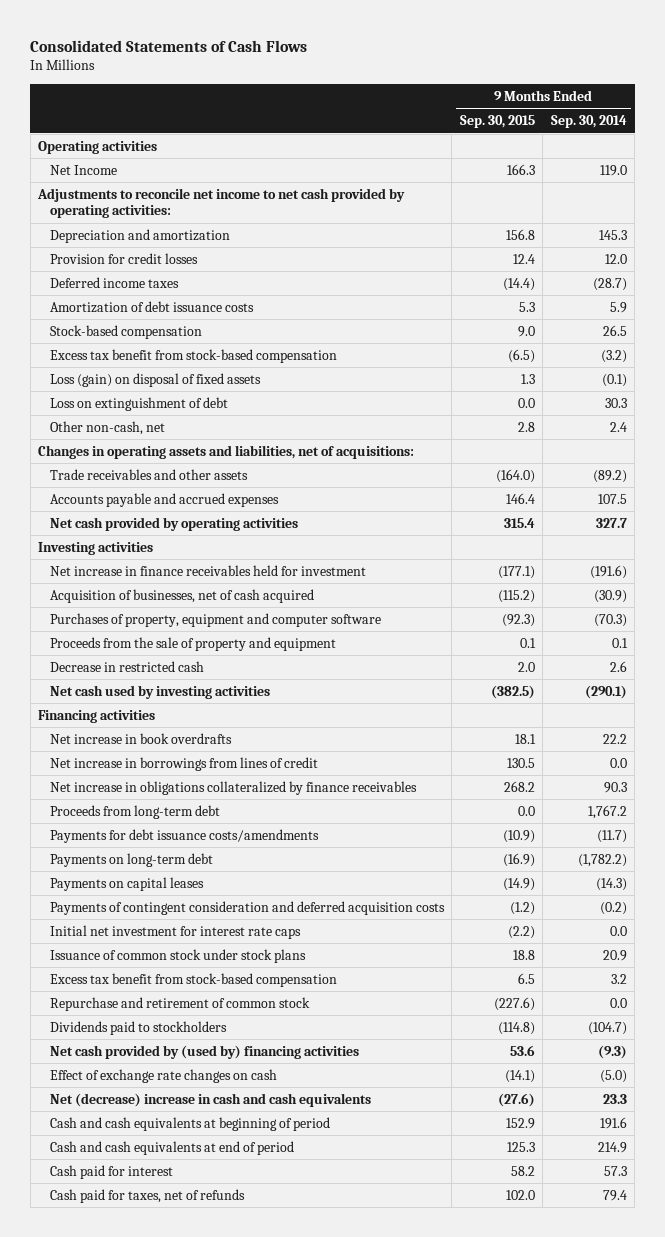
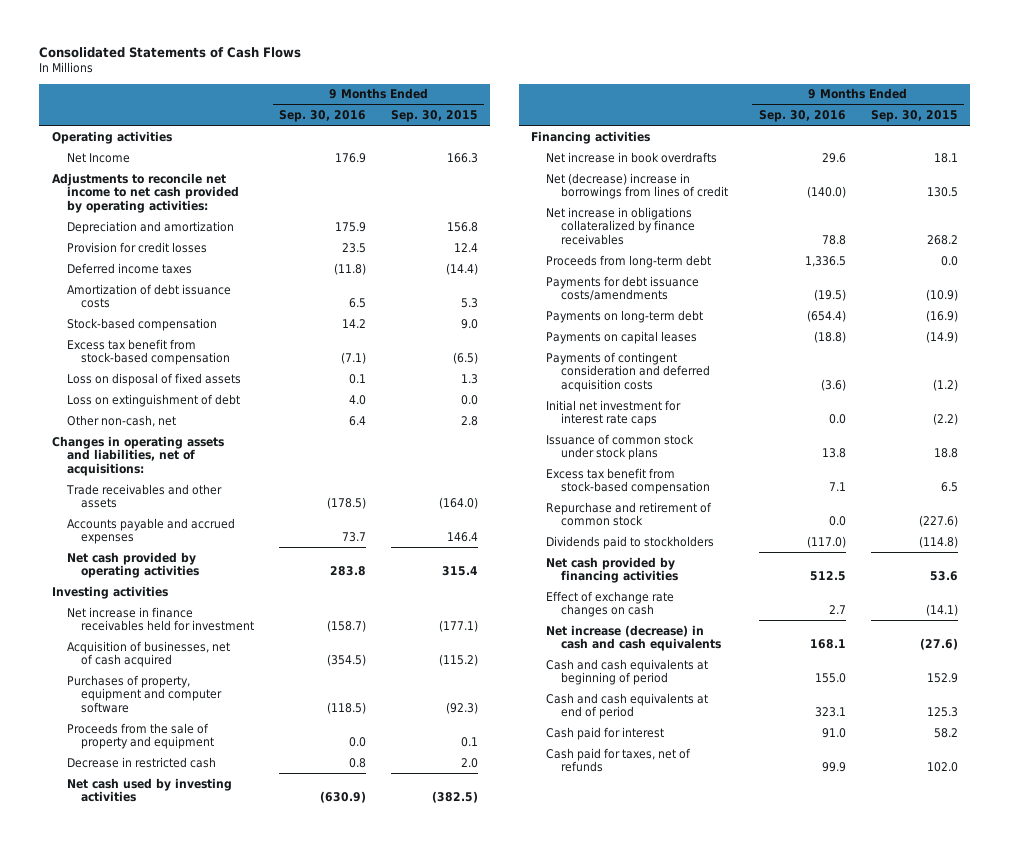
- | 9 Months Ended Sep. 30, 2015 | 9 Months Ended Sep. 30, 2014
+ | 9 Months Ended Sep. 30, 2016 | 9 Months Ended Sep. 30, 2015
- Loss (gain) on disposal of fixed assets | 1.3 | (0.1)
+ Loss on disposal of fixed assets | 0.1 | 1.3
- Net increase in borrowings from lines of credit | 130.5 | 0.0
+ Net (decrease) increase in borrowings from lines of credit | (140.0) | 130.5
- Net cash provided by (used by) financing activities | 53.6 | (9.3)
+ Net cash provided by financing activities | 512.5 | 53.6
- Net (decrease) increase in cash and cash equivalents | (27.6) | 23.3
+ Net increase (decrease) in cash and cash equivalents | 168.1 | (27.6)

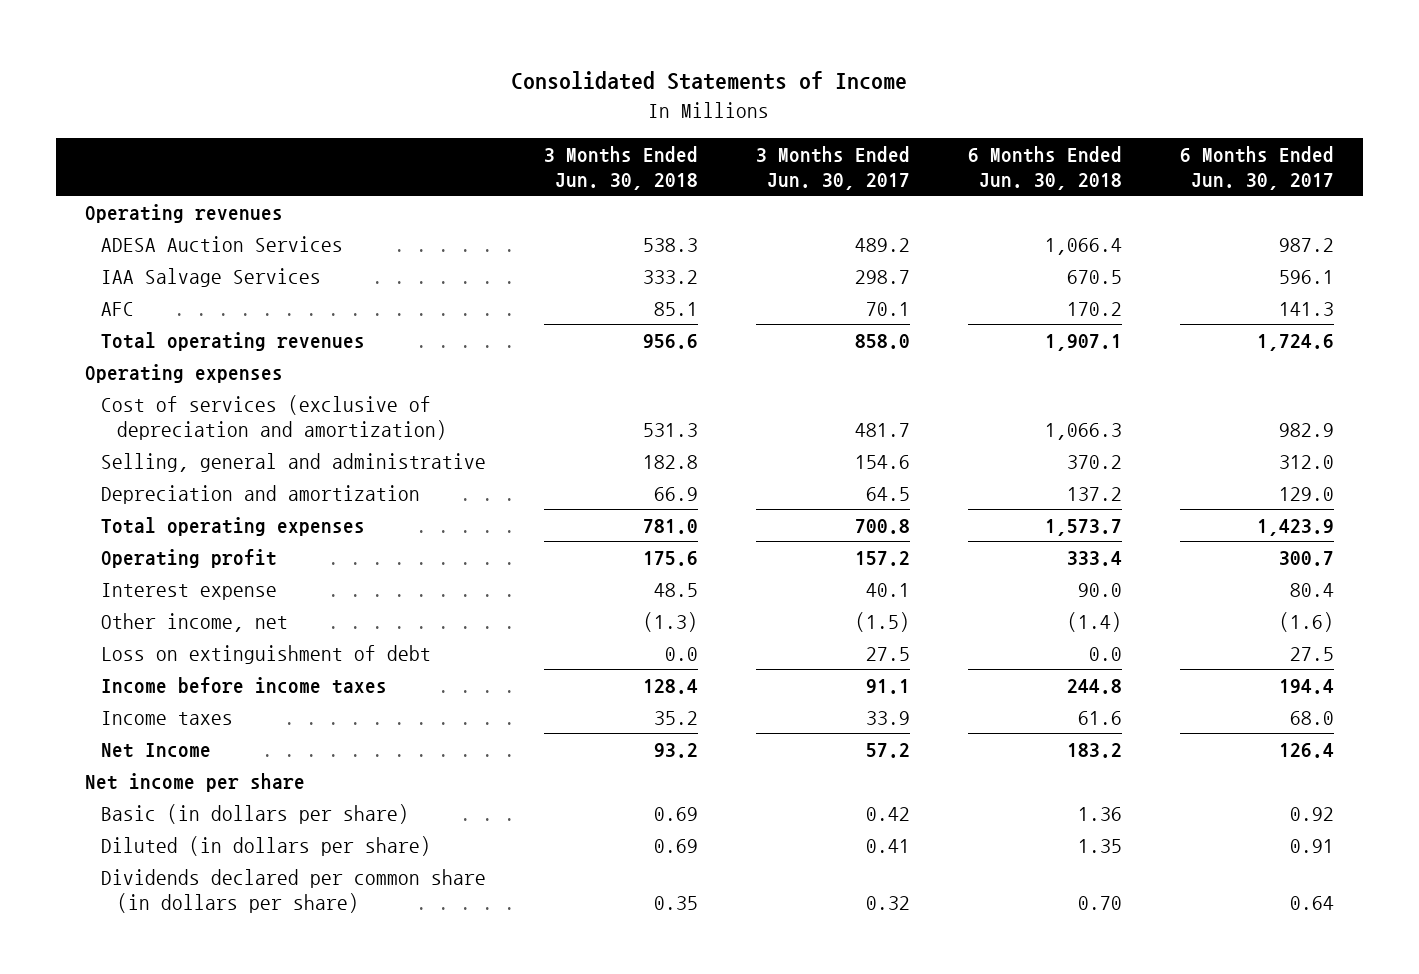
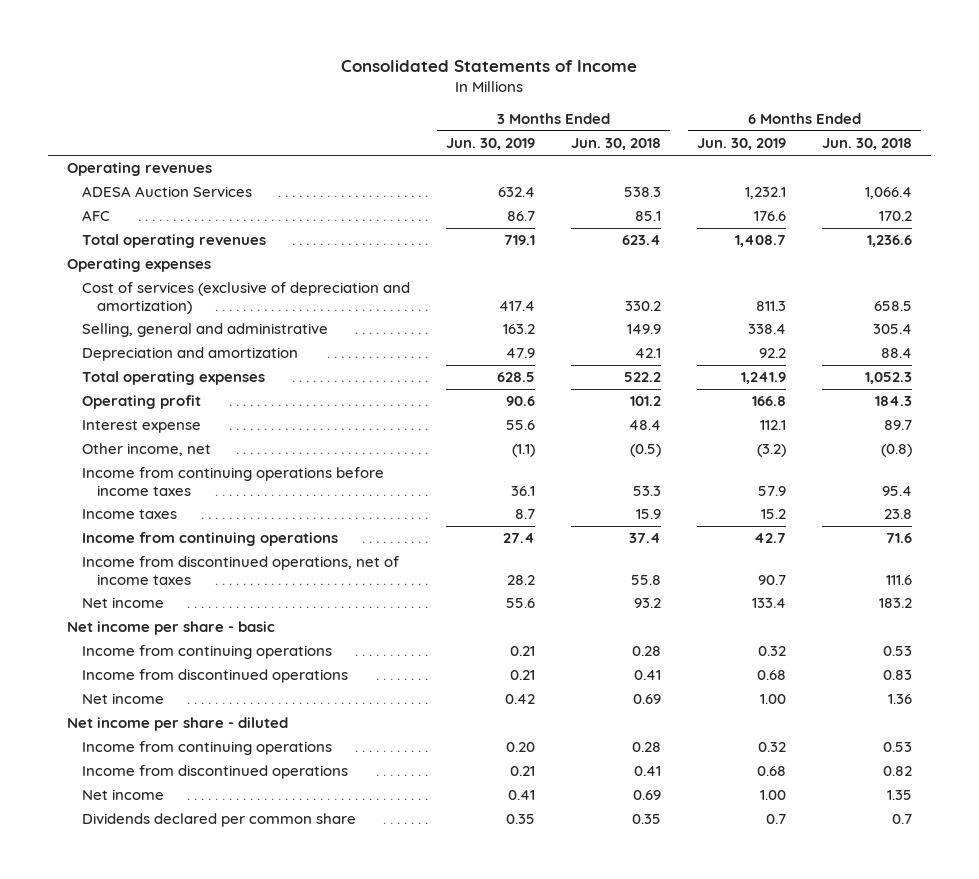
- | 3 Months Ended Jun. 30, 2018 | 3 Months Ended Jun. 30, 2017 | 6 Months Ended Jun. 30, 2018 | 6 Months Ended Jun. 30, 2017
+ | 3 Months Ended Jun. 30, 2019 | 3 Months Ended Jun. 30, 2018 | 6 Months Ended Jun. 30, 2019 | 6 Months Ended Jun. 30, 2018
- IAA Salvage Services | 333.2 | 298.7 | 670.5 | 596.1
- Total operating revenues | 956.6 | 858.0 | 1,907.1 | 1,724.6
+ Total operating revenues | 719.1 | 623.4 | 1,408.7 | 1,236.6
- Cost of services (exclusive of depreciation and amortization) | 531.3 | 481.7 | 1,066.3 | 982.9
- Selling, general and administrative | 182.8 | 154.6 | 370.2 | 312.0
- Depreciation and amortization | 66.9 | 64.5 | 137.2 | 129.0
- Total operating expenses | 781.0 | 700.8 | 1,573.7 | 1,423.9
- Operating profit | 175.6 | 157.2 | 333.4 | 300.7
- Interest expense | 48.5 | 40.1 | 90.0 | 80.4
- Other income, net | (1.3) | (1.5) | (1.4) | (1.6)
- Loss on extinguishment of debt | 0.0 | 27.5 | 0.0 | 27.5
- Income before income taxes | 128.4 | 91.1 | 244.8 | 194.4
- Income taxes | 35.2 | 33.9 | 61.6 | 68.0
- Net Income | 93.2 | 57.2 | 183.2 | 126.4
- Net income per share
- Basic (in dollars per share) | 0.69 | 0.42 | 1.36 | 0.92
- Diluted (in dollars per share) | 0.69 | 0.41 | 1.35 | 0.91
- Dividends declared per common share (in dollars per share) | 0.35 | 0.32 | 0.70 | 0.64
+ Cost of services (exclusive of depreciation and amortization) | 417.4 | 330.2 | 811.3 | 658.5
+ Selling, general and administrative | 163.2 | 149.9 | 338.4 | 305.4
+ Depreciation and amortization | 47.9 | 42.1 | 92.2 | 88.4
+ Total operating expenses | 628.5 | 522.2 | 1,241.9 | 1,052.3
+ Operating profit | 90.6 | 101.2 | 166.8 | 184.3
+ Interest expense | 55.6 | 48.4 | 112.1 | 89.7
+ Other income, net | (1.1) | (0.5) | (3.2) | (0.8)
+ Income from continuing operations before income taxes | 36.1 | 53.3 | 57.9 | 95.4
+ Income taxes | 8.7 | 15.9 | 15.2 | 23.8
+ Income from continuing operations | 27.4 | 37.4 | 42.7 | 71.6
+ Income from discontinued operations, net of income taxes | 28.2 | 55.8 | 90.7 | 111.6
+ Net income | 55.6 | 93.2 | 133.4 | 183.2
+ Net income per share - basic
+ Income from continuing operations | 0.21 | 0.28 | 0.32 | 0.53
+ Income from discontinued operations | 0.21 | 0.41 | 0.68 | 0.83
+ Net income | 0.42 | 0.69 | 1.00 | 1.36
+ Net income per share - diluted
+ Income from continuing operations | 0.20 | 0.28 | 0.32 | 0.53
+ Income from discontinued operations | 0.21 | 0.41 | 0.68 | 0.82
+ Net income | 0.41 | 0.69 | 1.00 | 1.35
+ Dividends declared per common share | 0.35 | 0.35 | 0.7 | 0.7

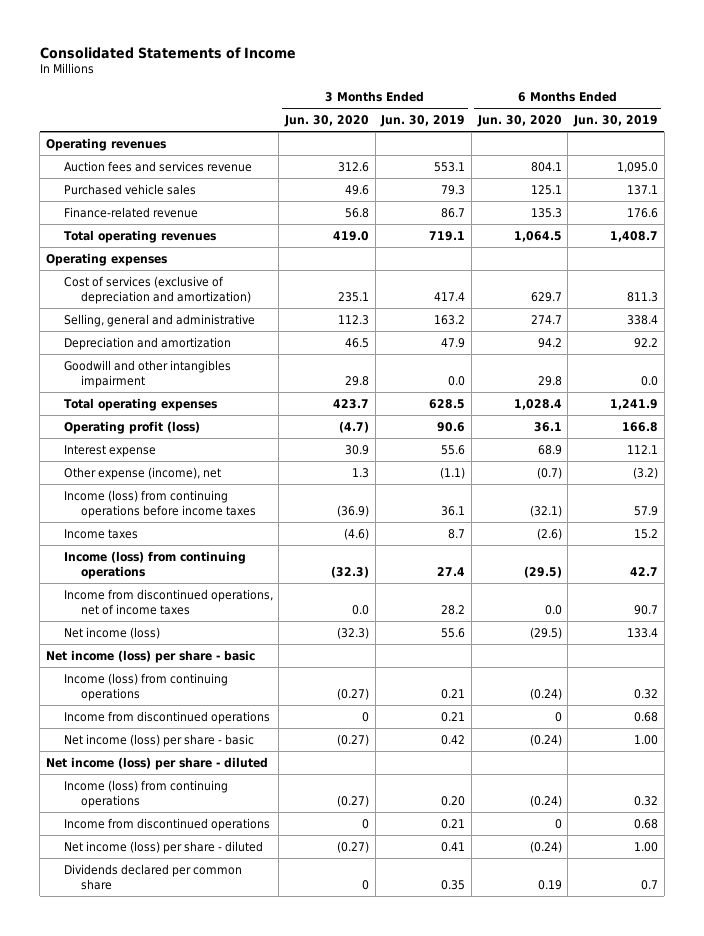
- | 3 Months Ended Jun. 30, 2019 | 3 Months Ended Jun. 30, 2018 | 6 Months Ended Jun. 30, 2019 | 6 Months Ended Jun. 30, 2018
+ | 3 Months Ended Jun. 30, 2020 | 3 Months Ended Jun. 30, 2019 | 6 Months Ended Jun. 30, 2020 | 6 Months Ended Jun. 30, 2019
- ADESA Auction Services | 632.4 | 538.3 | 1,232.1 | 1,066.4
- AFC | 86.7 | 85.1 | 176.6 | 170.2
+ Auction fees and services revenue | 312.6 | 553.1 | 804.1 | 1,095.0
+ Purchased vehicle sales | 49.6 | 79.3 | 125.1 | 137.1
+ Finance-related revenue | 56.8 | 86.7 | 135.3 | 176.6
+ Goodwill and other intangibles impairment | 29.8 | 0.0 | 29.8 | 0.0
- Operating profit | 90.6 | 101.2 | 166.8 | 184.3
+ Operating profit (loss) | (4.7) | 90.6 | 36.1 | 166.8
- Other income, net | (1.1) | (0.5) | (3.2) | (0.8)
- Income from continuing operations before income taxes | 36.1 | 53.3 | 57.9 | 95.4
+ Other expense (income), net | 1.3 | (1.1) | (0.7) | (3.2)
+ Income (loss) from continuing operations before income taxes | (36.9) | 36.1 | (32.1) | 57.9
- Income from continuing operations | 27.4 | 37.4 | 42.7 | 71.6
+ Income (loss) from continuing operations | (32.3) | 27.4 | (29.5) | 42.7
- Net income | 55.6 | 93.2 | 133.4 | 183.2
- Net income per share - basic
- Income from continuing operations | 0.21 | 0.28 | 0.32 | 0.53
+ Net income (loss) | (32.3) | 55.6 | (29.5) | 133.4
+ Net income (loss) per share - basic
+ Income (loss) from continuing operations | (0.27) | 0.21 | (0.24) | 0.32
- Net income | 0.42 | 0.69 | 1.00 | 1.36
- Net income per share - diluted
- Income from continuing operations | 0.20 | 0.28 | 0.32 | 0.53
+ Net income (loss) per share - basic | (0.27) | 0.42 | (0.24) | 1.00
+ Net income (loss) per share - diluted
+ Income (loss) from continuing operations | (0.27) | 0.20 | (0.24) | 0.32
- Net income | 0.41 | 0.69 | 1.00 | 1.35
+ Net income (loss) per share - diluted | (0.27) | 0.41 | (0.24) | 1.00

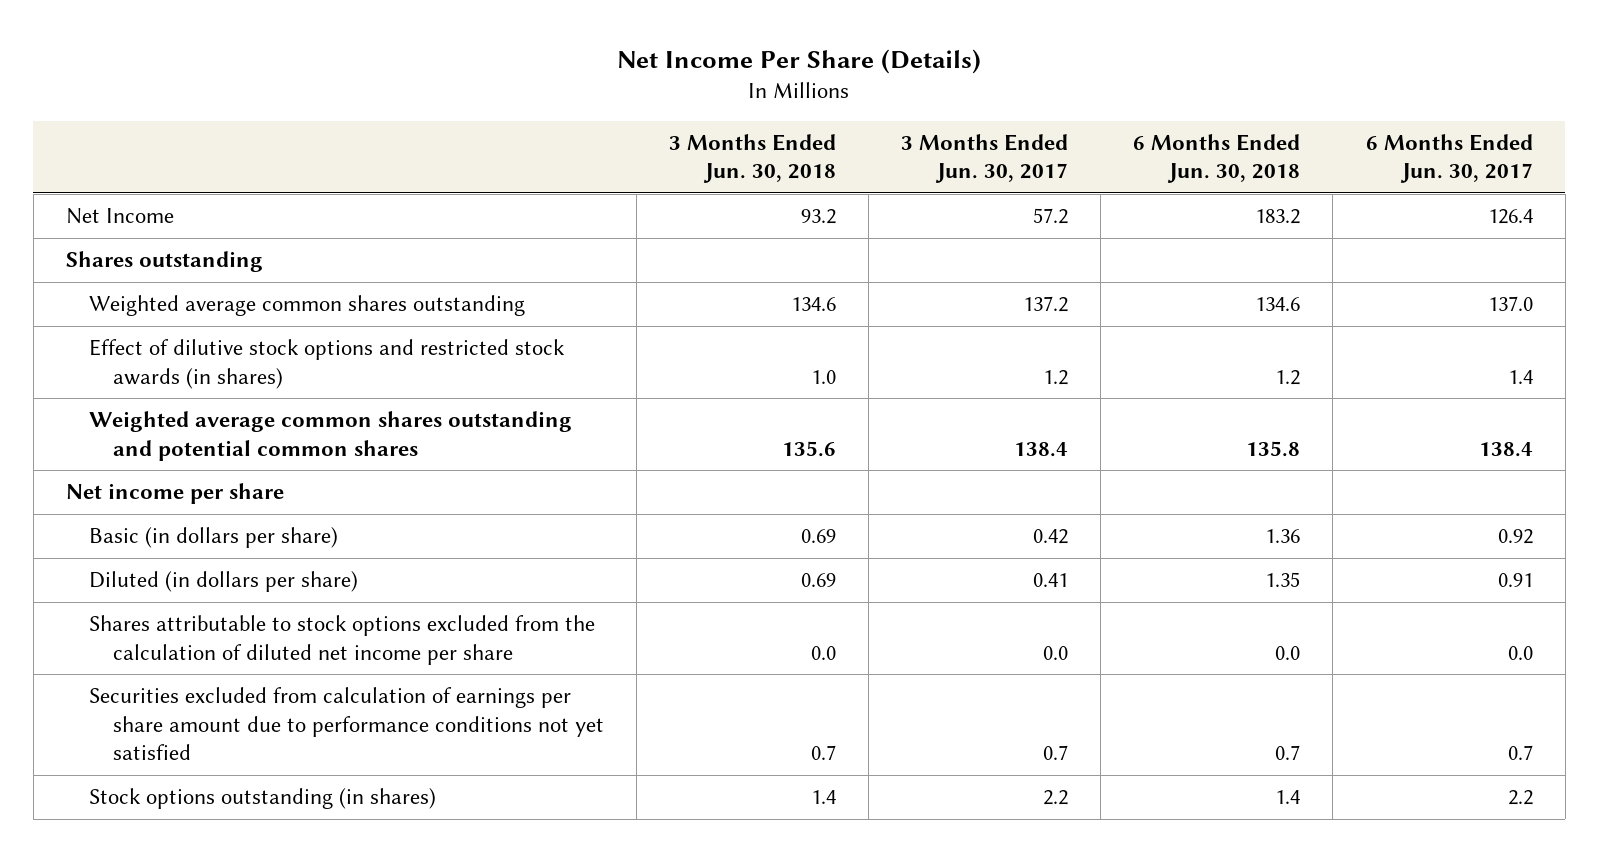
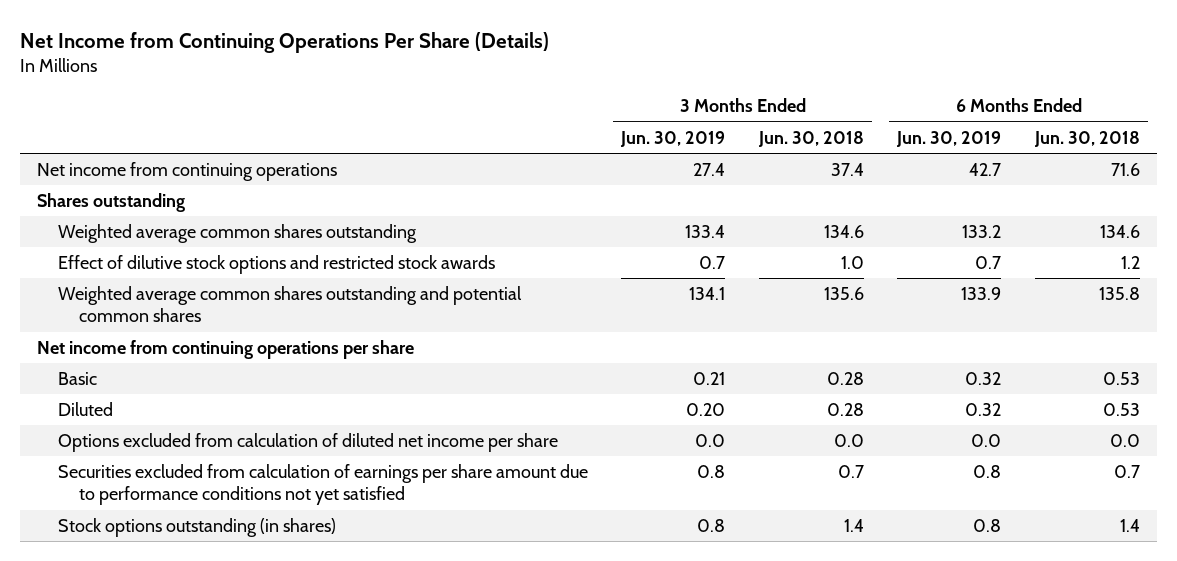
- Net Income Per Share (Details)
+ Net Income from Continuing Operations Per Share (Details)
- | 3 Months Ended Jun. 30, 2018 | 3 Months Ended Jun. 30, 2017 | 6 Months Ended Jun. 30, 2018 | 6 Months Ended Jun. 30, 2017
+ | 3 Months Ended Jun. 30, 2019 | 3 Months Ended Jun. 30, 2018 | 6 Months Ended Jun. 30, 2019 | 6 Months Ended Jun. 30, 2018
- Net Income | 93.2 | 57.2 | 183.2 | 126.4
+ Net income from continuing operations | 27.4 | 37.4 | 42.7 | 71.6
- Effect of dilutive stock options and restricted stock awards (in shares) | 1.0 | 1.2 | 1.2 | 1.4
+ Effect of dilutive stock options and restricted stock awards | 0.7 | 1.0 | 0.7 | 1.2
- Net income per share
- Basic (in dollars per share) | 0.69 | 0.42 | 1.36 | 0.92
- Diluted (in dollars per share) | 0.69 | 0.41 | 1.35 | 0.91
- Shares attributable to stock options excluded from the calculation of diluted net income per share | 0.0 | 0.0 | 0.0 | 0.0
+ Net income from continuing operations per share
+ Basic | 0.21 | 0.28 | 0.32 | 0.53
+ Diluted | 0.20 | 0.28 | 0.32 | 0.53
+ Options excluded from calculation of diluted net income per share | 0.0 | 0.0 | 0.0 | 0.0

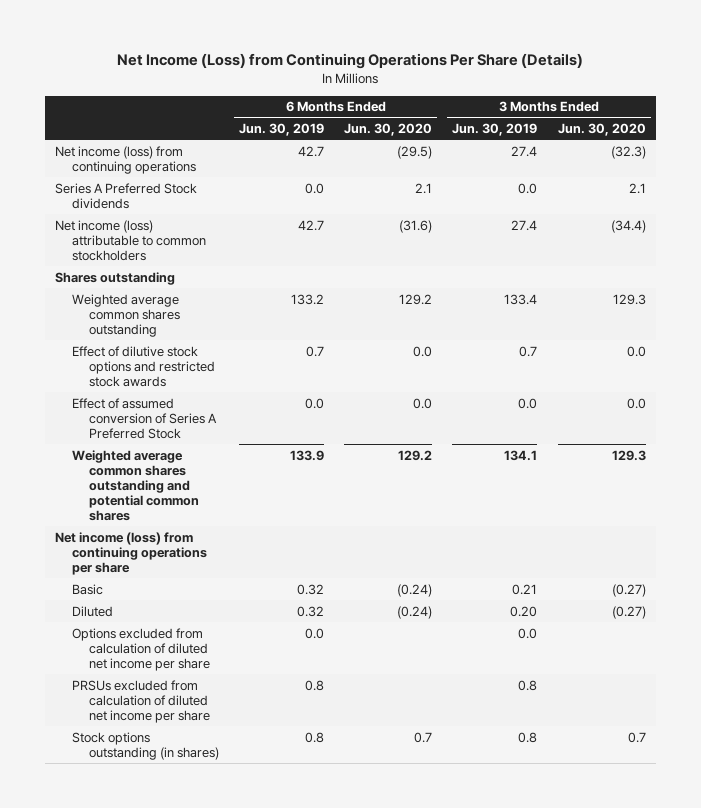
- Net Income from Continuing Operations Per Share (Details)
+ Net Income (Loss) from Continuing Operations Per Share (Details)
- | 3 Months Ended Jun. 30, 2019 | 3 Months Ended Jun. 30, 2018 | 6 Months Ended Jun. 30, 2019 | 6 Months Ended Jun. 30, 2018
+ | 6 Months Ended Jun. 30, 2019 | 6 Months Ended Jun. 30, 2020 | 3 Months Ended Jun. 30, 2019 | 3 Months Ended Jun. 30, 2020
- Net income from continuing operations | 27.4 | 37.4 | 42.7 | 71.6
+ Net income (loss) from continuing operations | 42.7 | (29.5) | 27.4 | (32.3)
+ Series A Preferred Stock dividends | 0.0 | 2.1 | 0.0 | 2.1
+ Net income (loss) attributable to common stockholders | 42.7 | (31.6) | 27.4 | (34.4)
+ Effect of assumed conversion of Series A Preferred Stock | 0.0 | 0.0 | 0.0 | 0.0
- Net income from continuing operations per share
+ Net income (loss) from continuing operations per share
- Securities excluded from calculation of earnings per share amount due to performance conditions not yet satisfied | 0.8 | 0.7 | 0.8 | 0.7
+ PRSUs excluded from calculation of diluted net income per share | 0.8 | | 0.8 |

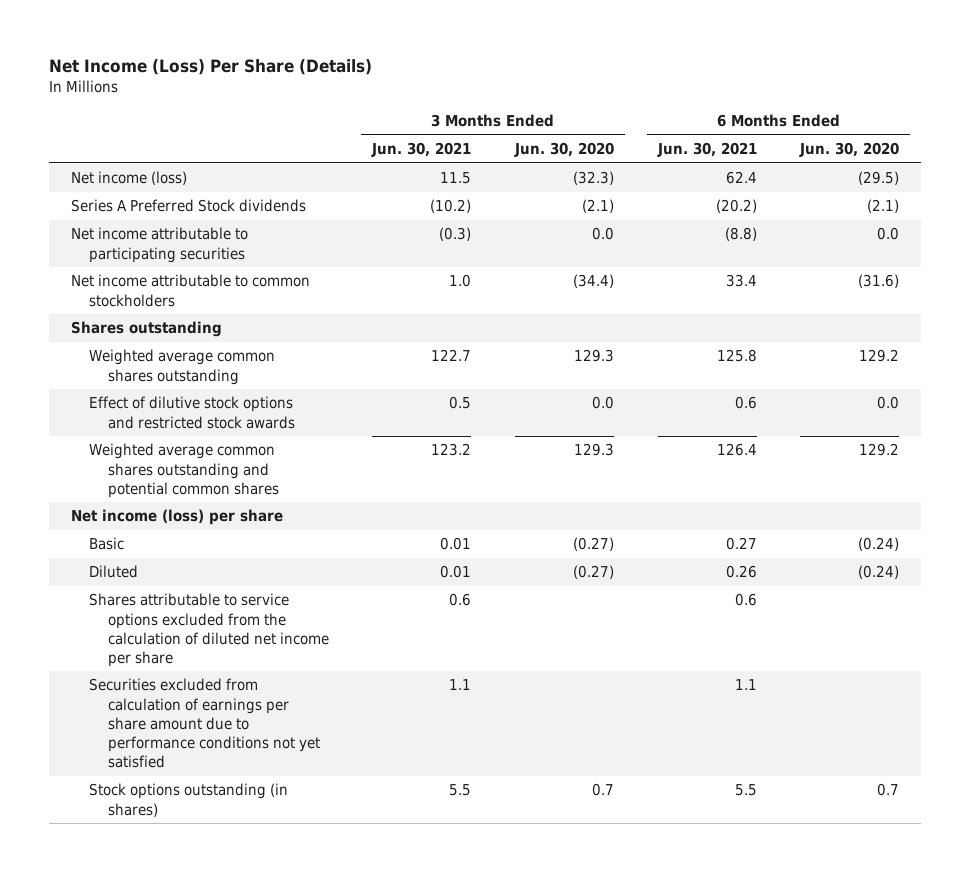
- Net Income (Loss) from Continuing Operations Per Share (Details)
+ Net Income (Loss) Per Share (Details)
- | 6 Months Ended Jun. 30, 2019 | 6 Months Ended Jun. 30, 2020 | 3 Months Ended Jun. 30, 2019 | 3 Months Ended Jun. 30, 2020
+ | 3 Months Ended Jun. 30, 2021 | 3 Months Ended Jun. 30, 2020 | 6 Months Ended Jun. 30, 2021 | 6 Months Ended Jun. 30, 2020
- Net income (loss) from continuing operations | 42.7 | (29.5) | 27.4 | (32.3)
- Series A Preferred Stock dividends | 0.0 | 2.1 | 0.0 | 2.1
- Net income (loss) attributable to common stockholders | 42.7 | (31.6) | 27.4 | (34.4)
+ Net income (loss) | 11.5 | (32.3) | 62.4 | (29.5)
+ Series A Preferred Stock dividends | (10.2) | (2.1) | (20.2) | (2.1)
+ Net income attributable to participating securities | (0.3) | 0.0 | (8.8) | 0.0
+ Net income attributable to common stockholders | 1.0 | (34.4) | 33.4 | (31.6)
- Effect of assumed conversion of Series A Preferred Stock | 0.0 | 0.0 | 0.0 | 0.0
- Net income (loss) from continuing operations per share
+ Net income (loss) per share
- Options excluded from calculation of diluted net income per share | 0.0 | | 0.0 |
- PRSUs excluded from calculation of diluted net income per share | 0.8 | | 0.8 |
+ Shares attributable to service options excluded from the calculation of diluted net income per share | 0.6 | | 0.6 |
+ Securities excluded from calculation of earnings per share amount due to performance conditions not yet satisfied | 1.1 | | 1.1 |

